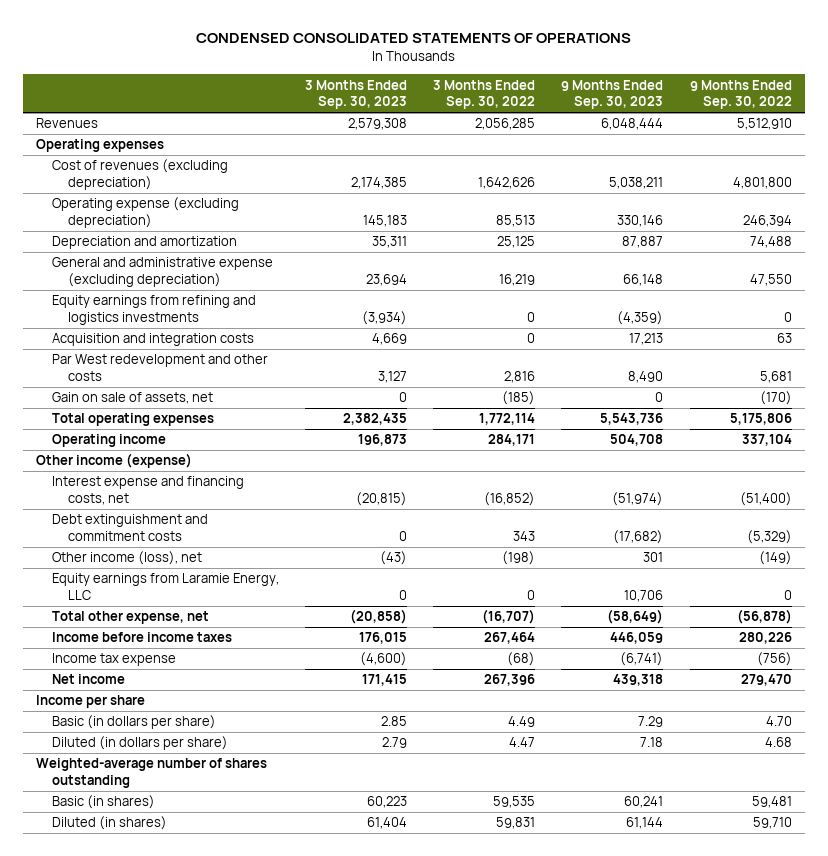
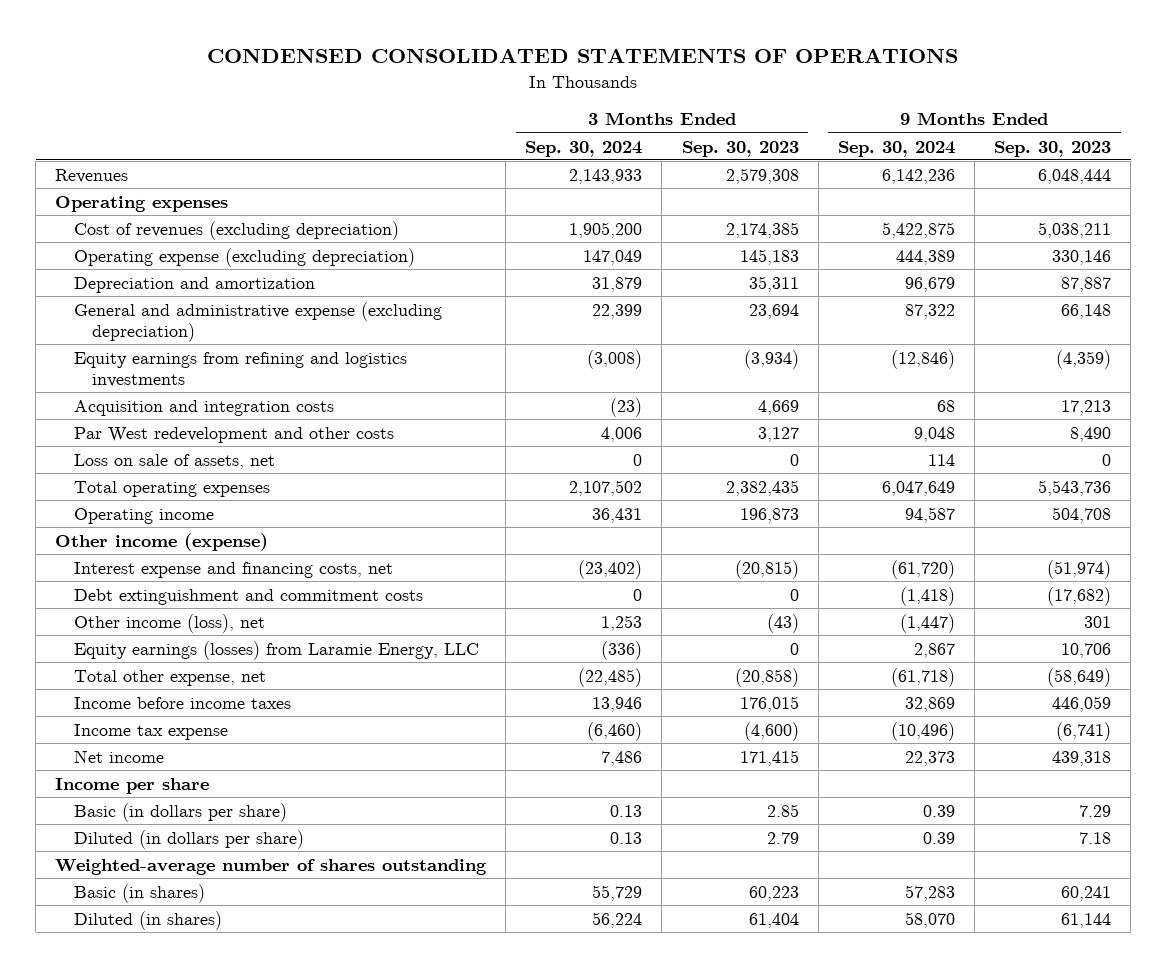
- | 3 Months Ended Sep. 30, 2023 | 3 Months Ended Sep. 30, 2022 | 9 Months Ended Sep. 30, 2023 | 9 Months Ended Sep. 30, 2022
+ | 3 Months Ended Sep. 30, 2024 | 3 Months Ended Sep. 30, 2023 | 9 Months Ended Sep. 30, 2024 | 9 Months Ended Sep. 30, 2023
- Gain on sale of assets, net | 0 | (185) | 0 | (170)
+ Loss on sale of assets, net | 0 | 0 | 114 | 0
- Equity earnings from Laramie Energy, LLC | 0 | 0 | 10,706 | 0
+ Equity earnings (losses) from Laramie Energy, LLC | (336) | 0 | 2,867 | 10,706

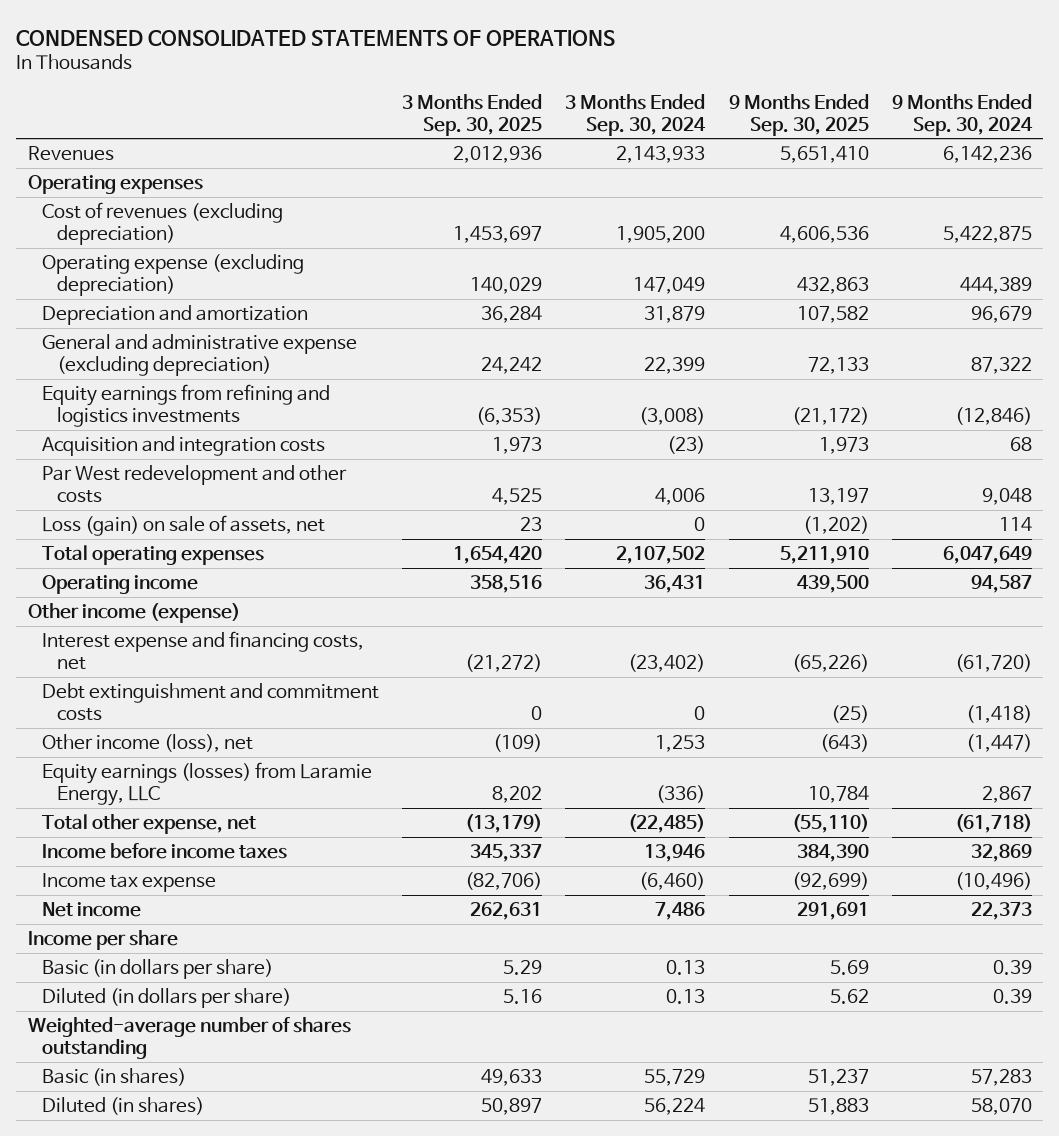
- | 3 Months Ended Sep. 30, 2024 | 3 Months Ended Sep. 30, 2023 | 9 Months Ended Sep. 30, 2024 | 9 Months Ended Sep. 30, 2023
+ | 3 Months Ended Sep. 30, 2025 | 3 Months Ended Sep. 30, 2024 | 9 Months Ended Sep. 30, 2025 | 9 Months Ended Sep. 30, 2024
- Loss on sale of assets, net | 0 | 0 | 114 | 0
+ Loss (gain) on sale of assets, net | 23 | 0 | (1,202) | 114

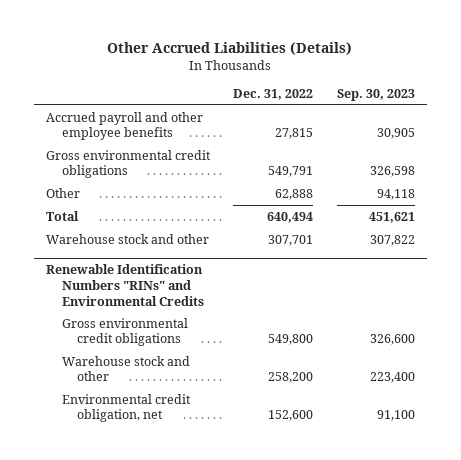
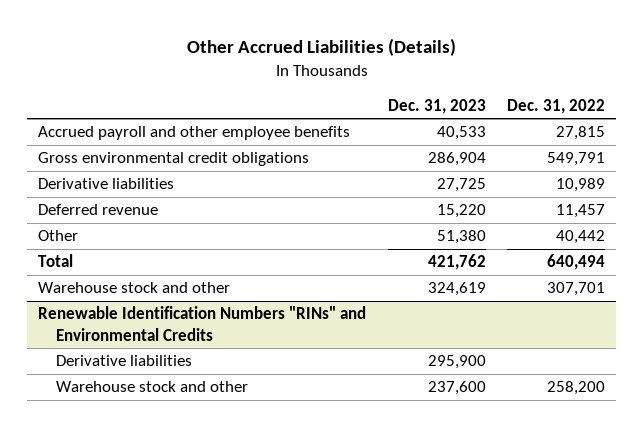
- | Dec. 31, 2022 | Sep. 30, 2023
+ | Dec. 31, 2023 | Dec. 31, 2022
- Other | 62,888 | 94,118
+ Derivative liabilities | 27,725 | 10,989
+ Deferred revenue | 15,220 | 11,457
+ Other | 51,380 | 40,442
@ Renewable Identification Numbers "RINs" and Environmental Credits
- Gross environmental credit obligations | 549,800 | 326,600
+ Derivative liabilities | 295,900 |
- Environmental credit obligation, net | 152,600 | 91,100

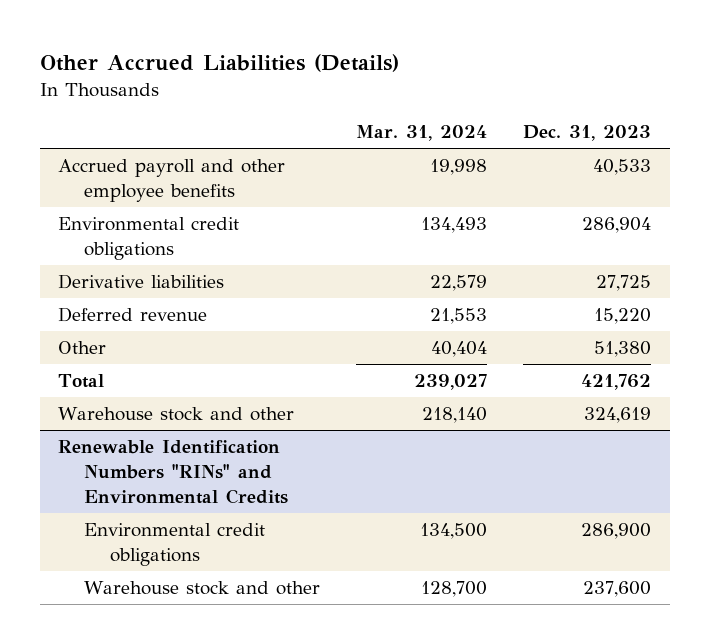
- | Dec. 31, 2023 | Dec. 31, 2022
+ | Mar. 31, 2024 | Dec. 31, 2023
- Gross environmental credit obligations | 286,904 | 549,791
+ Environmental credit obligations | 134,493 | 286,904
@ Renewable Identification Numbers "RINs" and Environmental Credits
- Derivative liabilities | 295,900 |
+ Environmental credit obligations | 134,500 | 286,900

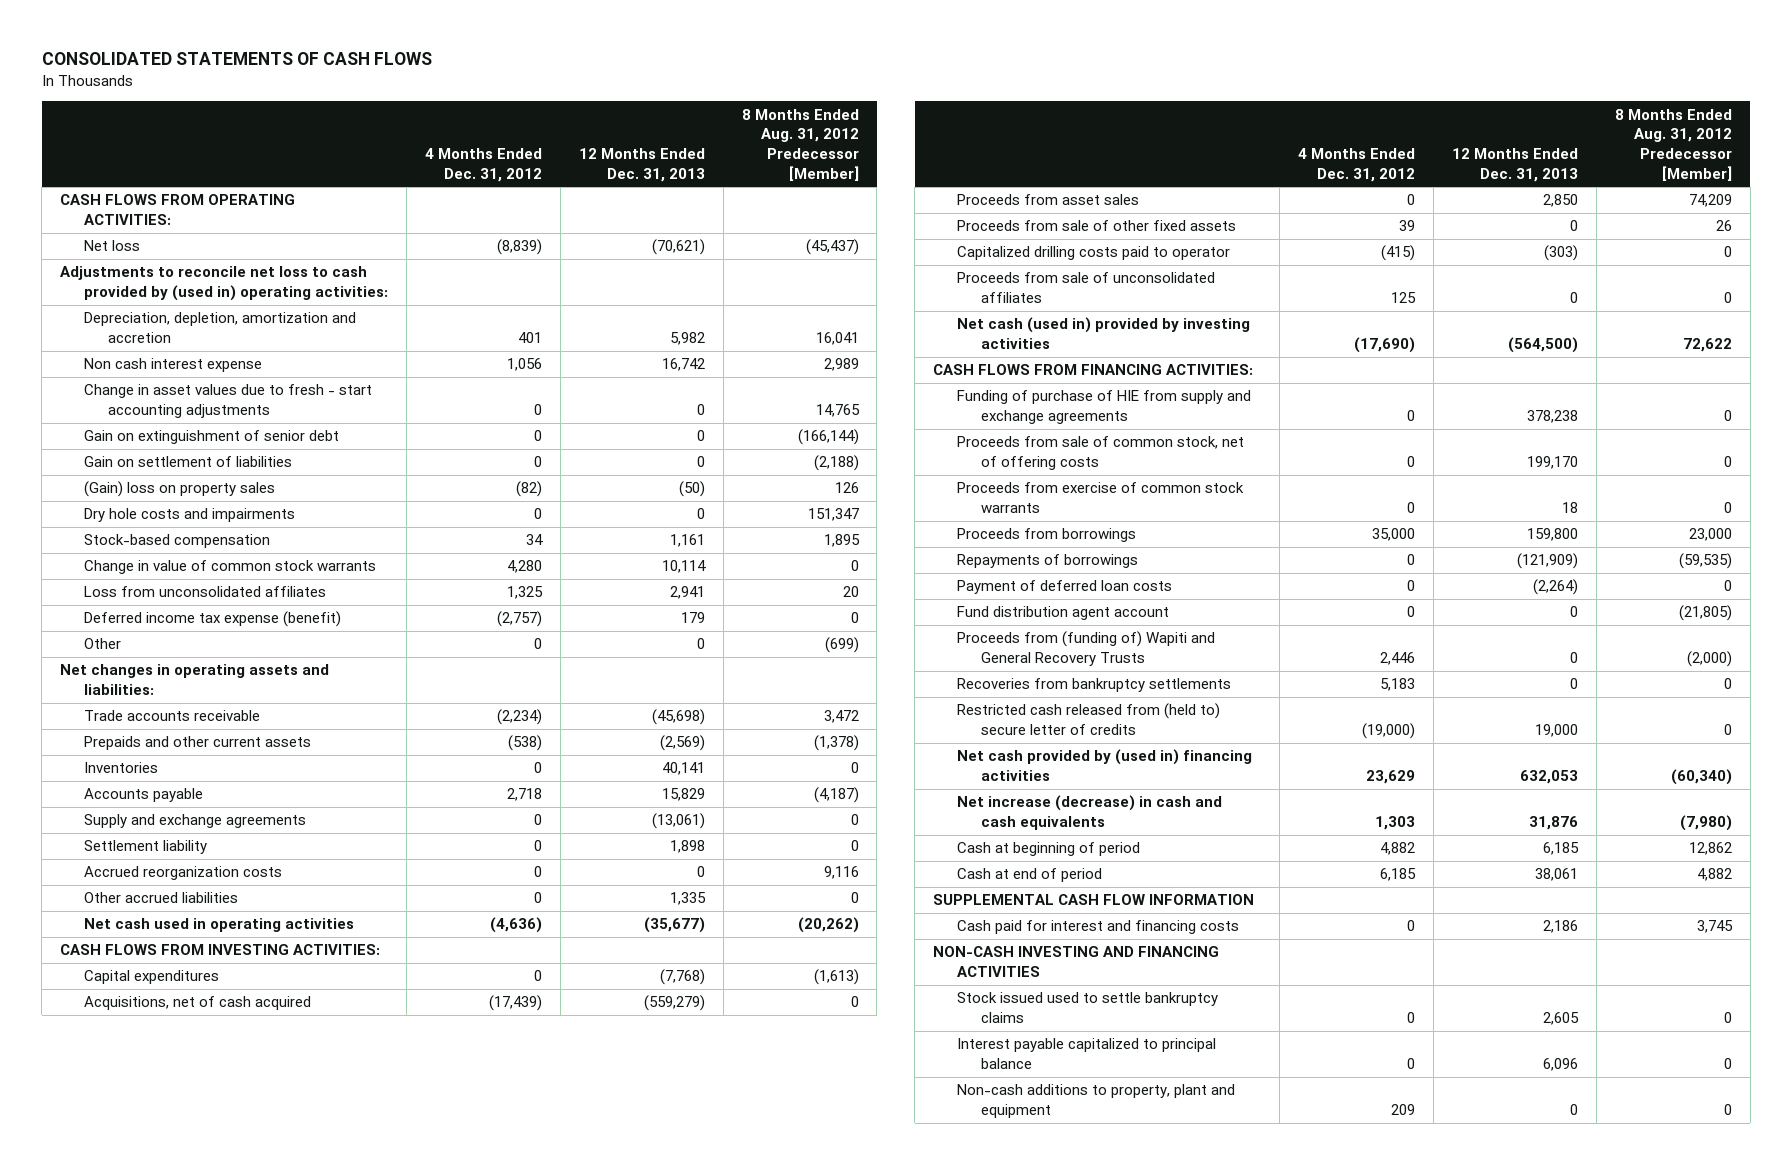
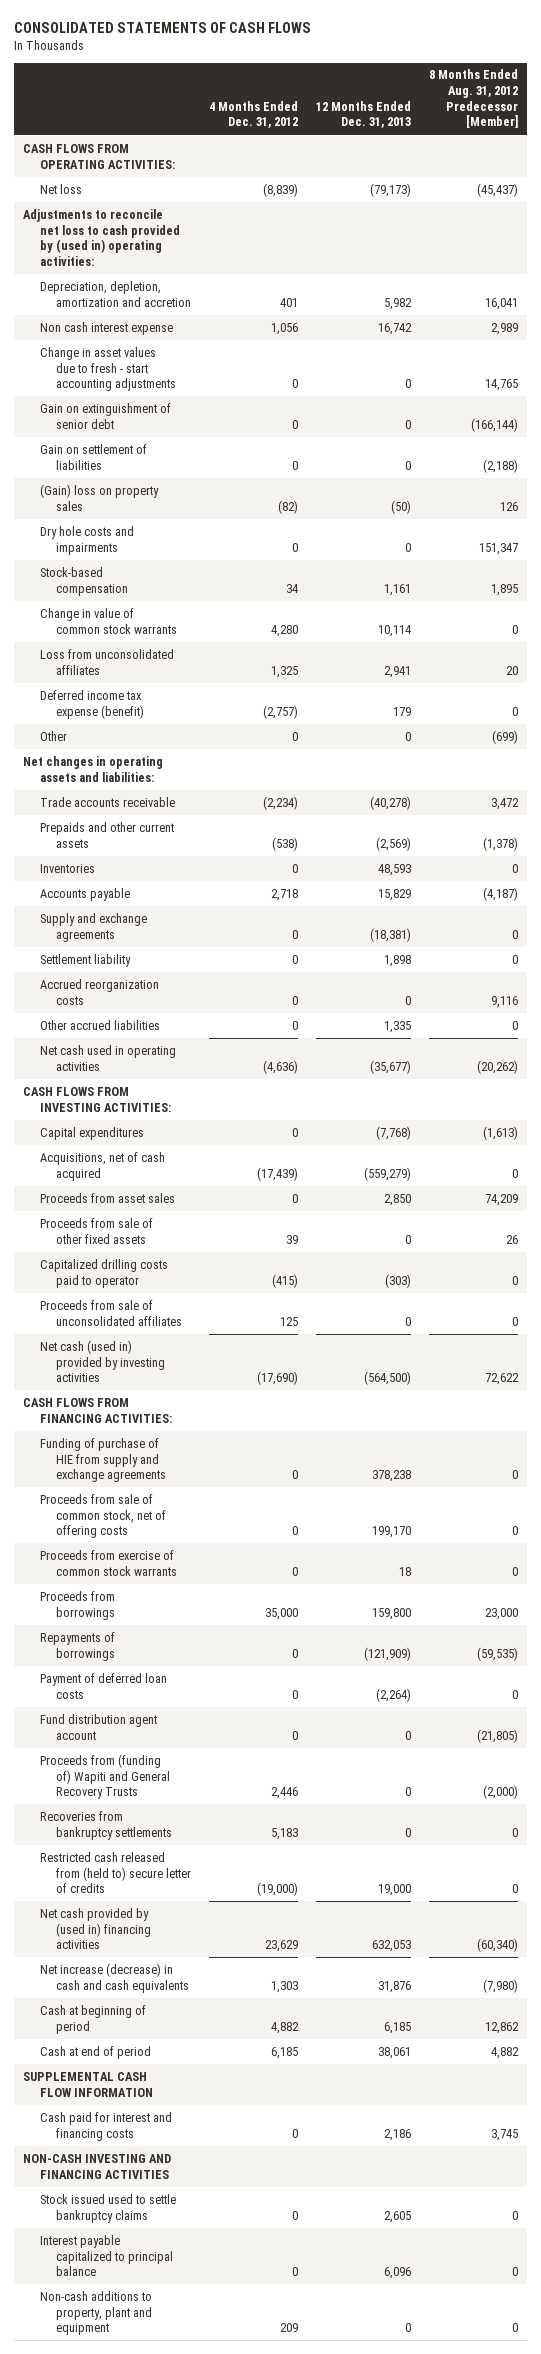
- Net loss | (8,839) | (70,621) | (45,437)
+ Net loss | (8,839) | (79,173) | (45,437)
- Trade accounts receivable | (2,234) | (45,698) | 3,472
+ Trade accounts receivable | (2,234) | (40,278) | 3,472
- Inventories | 0 | 40,141 | 0
+ Inventories | 0 | 48,593 | 0
- Supply and exchange agreements | 0 | (13,061) | 0
+ Supply and exchange agreements | 0 | (18,381) | 0

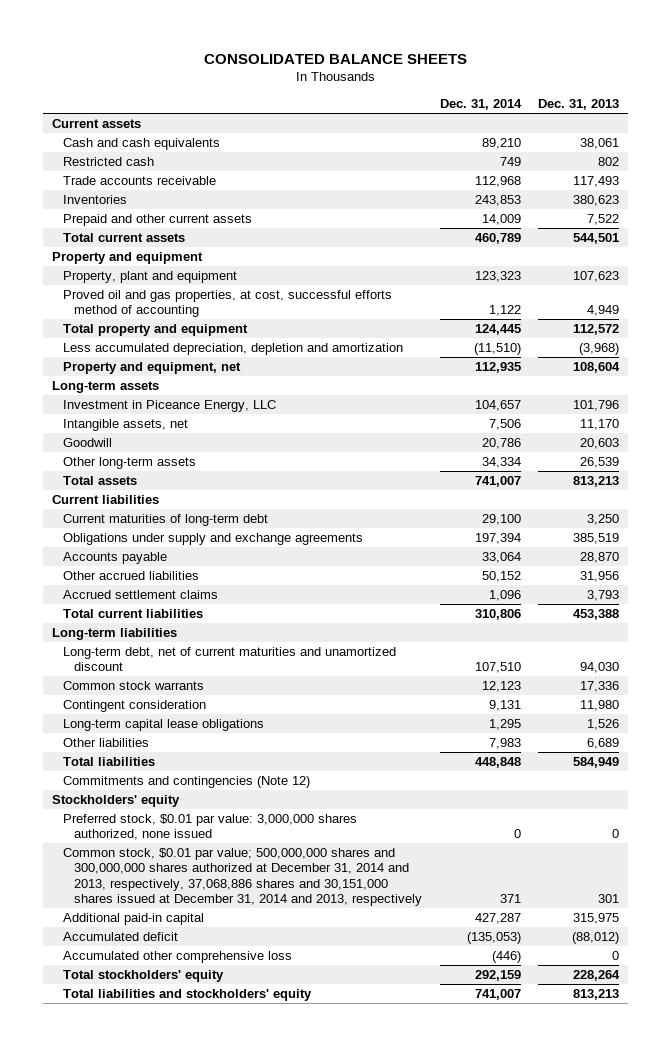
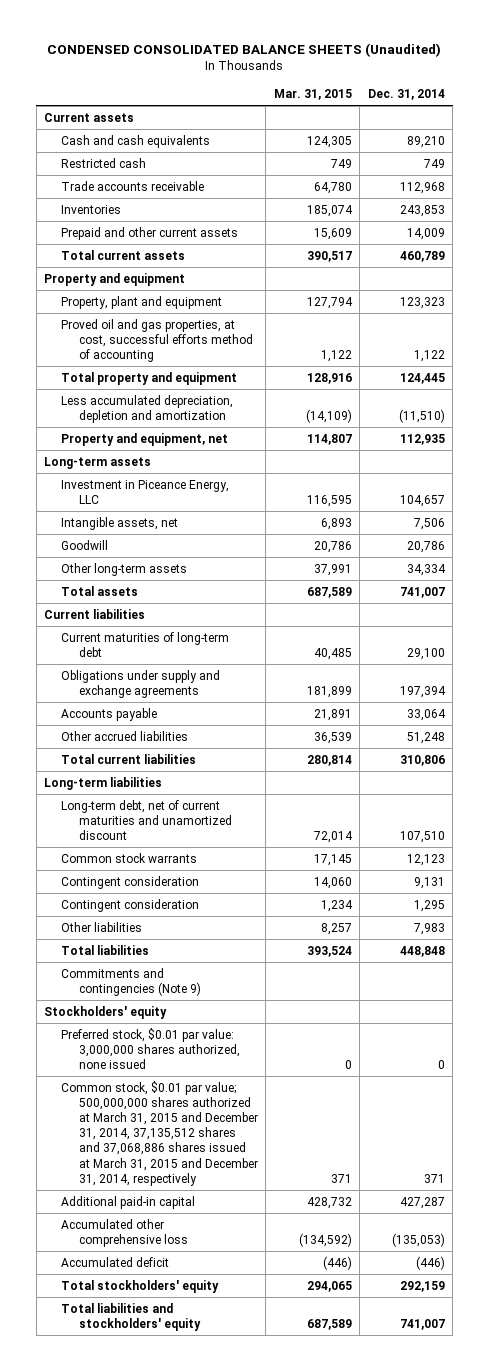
- CONSOLIDATED BALANCE SHEETS
+ CONDENSED CONSOLIDATED BALANCE SHEETS (Unaudited)
- | Dec. 31, 2014 | Dec. 31, 2013
+ | Mar. 31, 2015 | Dec. 31, 2014
- Other accrued liabilities | 50,152 | 31,956
- Accrued settlement claims | 1,096 | 3,793
+ Other accrued liabilities | 36,539 | 51,248
- Long-term capital lease obligations | 1,295 | 1,526
+ Contingent consideration | 1,234 | 1,295
- Commitments and contingencies (Note 12)
+ Commitments and contingencies (Note 9)
- Common stock, $0.01 par value; 500,000,000 shares and 300,000,000 shares authorized at December 31, 2014 and 2013, respectively, 37,068,886 shares and 30,151,000 shares issued at December 31, 2014 and 2013, respectively | 371 | 301
+ Common stock, $0.01 par value; 500,000,000 shares authorized at March 31, 2015 and December 31, 2014, 37,135,512 shares and 37,068,886 shares issued at March 31, 2015 and December 31, 2014, respectively | 371 | 371
- Accumulated deficit | (135,053) | (88,012)
- Accumulated other comprehensive loss | (446) | 0
+ Accumulated other comprehensive loss | (134,592) | (135,053)
+ Accumulated deficit | (446) | (446)

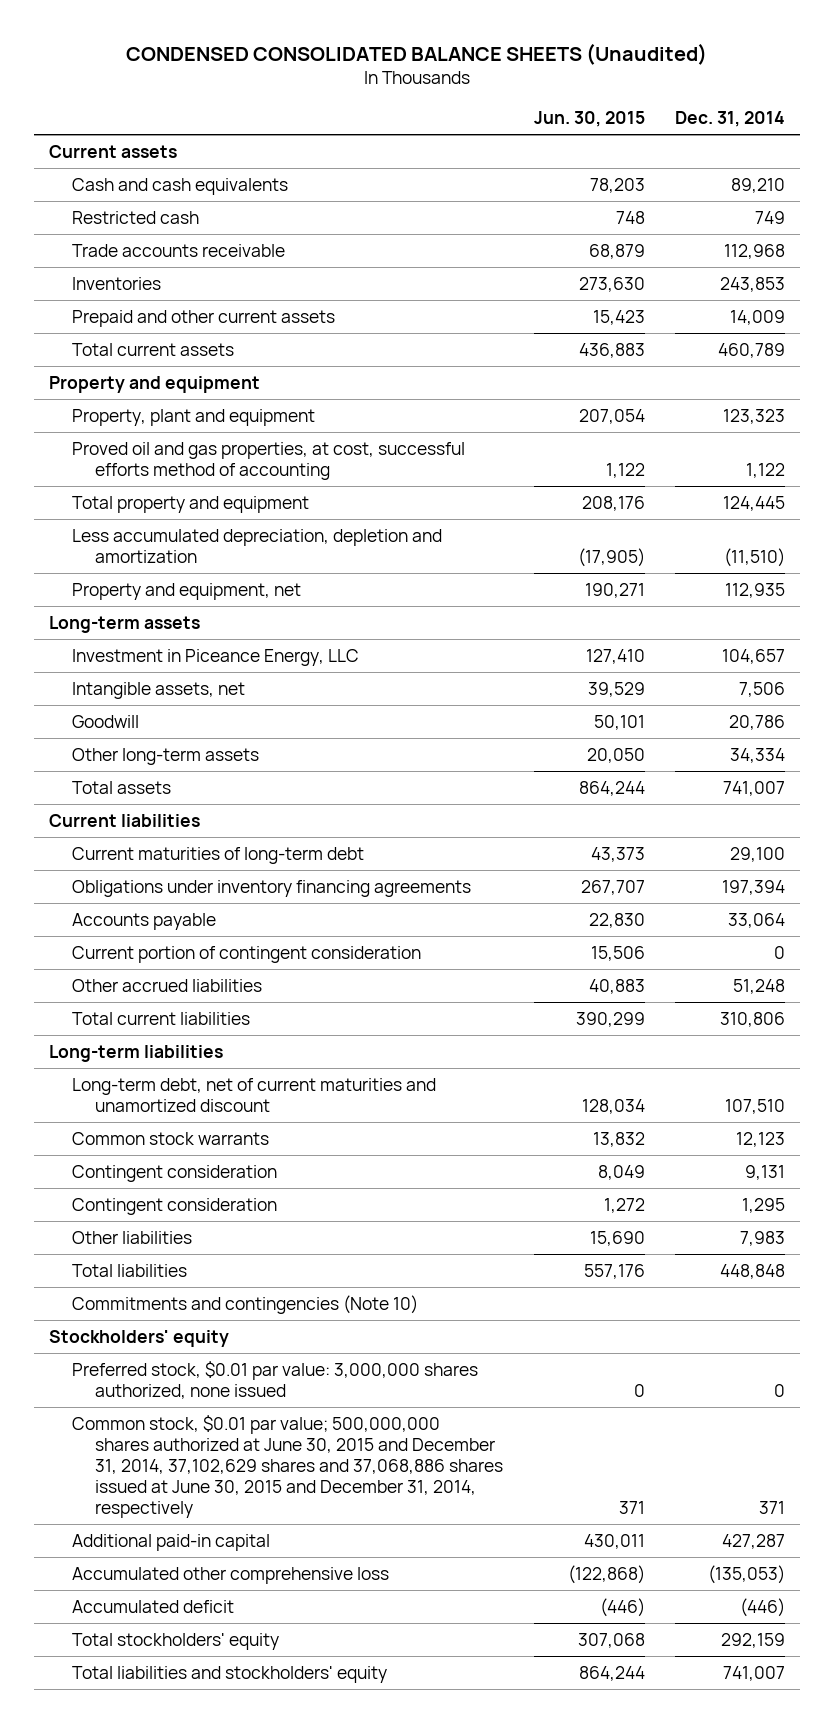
- | Mar. 31, 2015 | Dec. 31, 2014
+ | Jun. 30, 2015 | Dec. 31, 2014
- Obligations under supply and exchange agreements | 181,899 | 197,394
+ Obligations under inventory financing agreements | 267,707 | 197,394
+ Current portion of contingent consideration | 15,506 | 0
- Commitments and contingencies (Note 9)
+ Commitments and contingencies (Note 10)
- Common stock, $0.01 par value; 500,000,000 shares authorized at March 31, 2015 and December 31, 2014, 37,135,512 shares and 37,068,886 shares issued at March 31, 2015 and December 31, 2014, respectively | 371 | 371
+ Common stock, $0.01 par value; 500,000,000 shares authorized at June 30, 2015 and December 31, 2014, 37,102,629 shares and 37,068,886 shares issued at June 30, 2015 and December 31, 2014, respectively | 371 | 371

